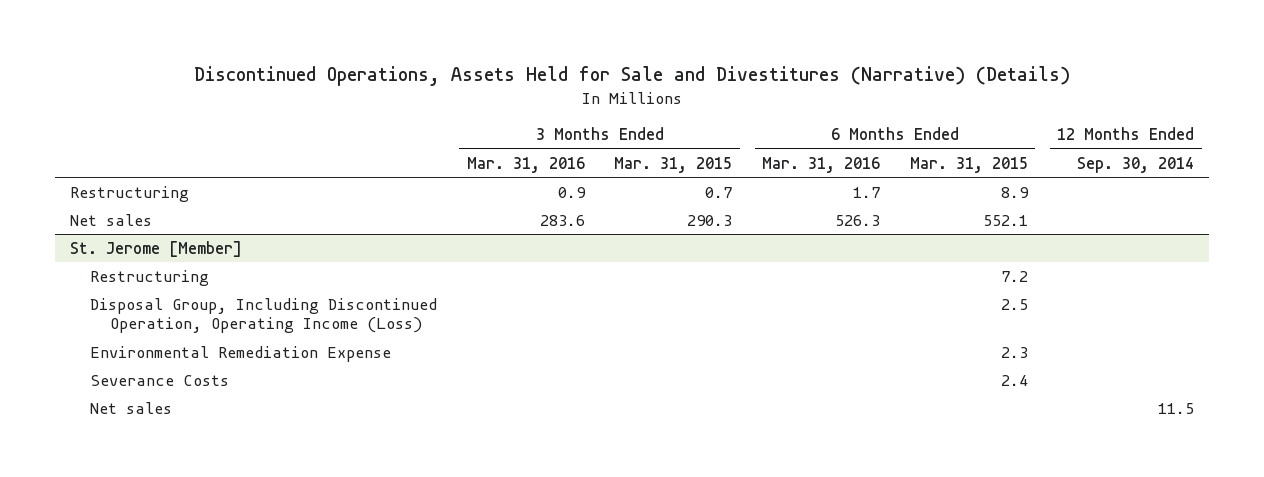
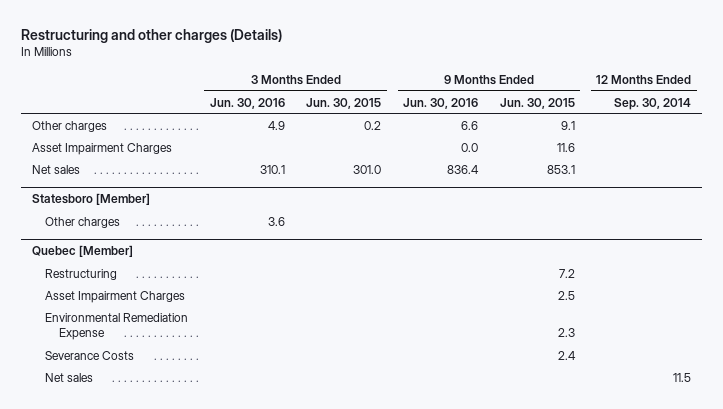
- Discontinued Operations, Assets Held for Sale and Divestitures (Narrative) (Details)
+ Restructuring and other charges (Details)
- | 3 Months Ended Mar. 31, 2016 | 3 Months Ended Mar. 31, 2015 | 6 Months Ended Mar. 31, 2016 | 6 Months Ended Mar. 31, 2015 | 12 Months Ended Sep. 30, 2014
+ | 3 Months Ended Jun. 30, 2016 | 3 Months Ended Jun. 30, 2015 | 9 Months Ended Jun. 30, 2016 | 9 Months Ended Jun. 30, 2015 | 12 Months Ended Sep. 30, 2014
- Restructuring | 0.9 | 0.7 | 1.7 | 8.9 |
+ Other charges | 4.9 | 0.2 | 6.6 | 9.1 |
+ Asset Impairment Charges | | | 0.0 | 11.6 |
- St. Jerome [Member]
+ Statesboro [Member]
+ Other charges | 3.6 | | | |
+ Quebec [Member]
- Disposal Group, Including Discontinued Operation, Operating Income (Loss) | | | | 2.5 |
+ Asset Impairment Charges | | | | 2.5 |

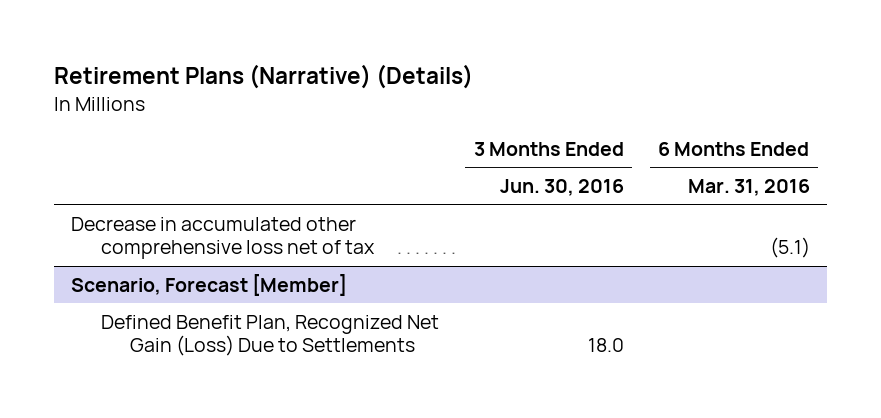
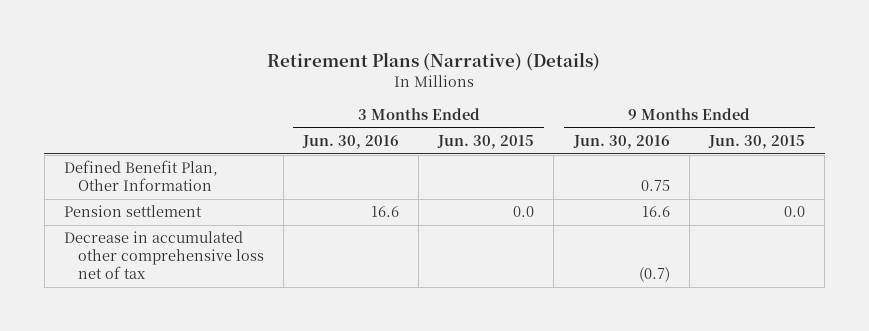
- | 3 Months Ended Jun. 30, 2016 | 6 Months Ended Mar. 31, 2016
+ | 3 Months Ended Jun. 30, 2016 | 3 Months Ended Jun. 30, 2015 | 9 Months Ended Jun. 30, 2016 | 9 Months Ended Jun. 30, 2015
+ Defined Benefit Plan, Other Information | | | 0.75 |
+ Pension settlement | 16.6 | 0.0 | 16.6 | 0.0
- Scenario, Forecast [Member]
- Defined Benefit Plan, Recognized Net Gain (Loss) Due to Settlements | 18.0 |

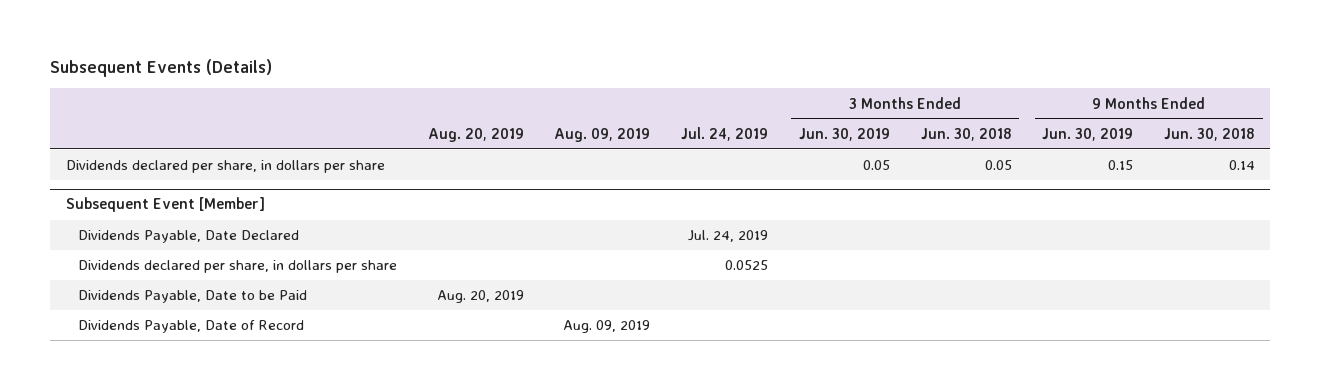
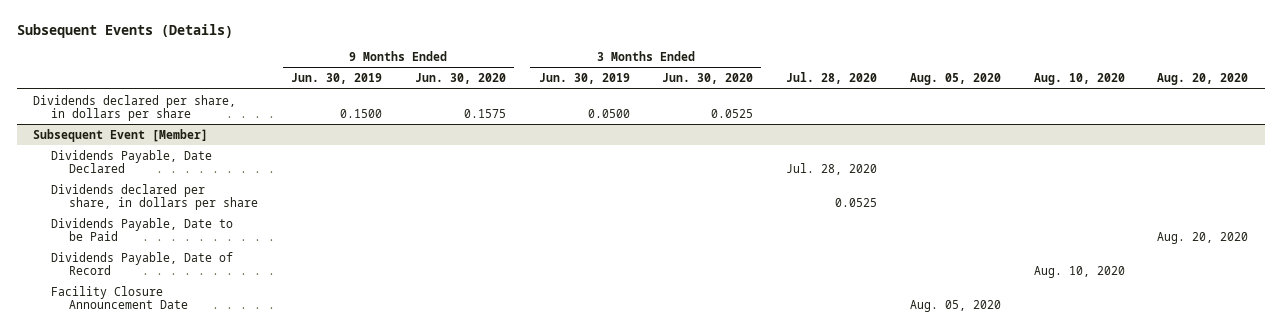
- | Aug. 20, 2019 | Aug. 09, 2019 | Jul. 24, 2019 | 3 Months Ended Jun. 30, 2019 | 3 Months Ended Jun. 30, 2018 | 9 Months Ended Jun. 30, 2019 | 9 Months Ended Jun. 30, 2018
+ | 9 Months Ended Jun. 30, 2019 | 9 Months Ended Jun. 30, 2020 | 3 Months Ended Jun. 30, 2019 | 3 Months Ended Jun. 30, 2020 | Jul. 28, 2020 | Aug. 05, 2020 | Aug. 10, 2020 | Aug. 20, 2020
- Dividends declared per share, in dollars per share | | | | 0.05 | 0.05 | 0.15 | 0.14
+ Dividends declared per share, in dollars per share | 0.1500 | 0.1575 | 0.0500 | 0.0525 | | | |
@ Subsequent Event [Member]
+ Facility Closure Announcement Date | | | | | | Aug. 05, 2020 | |

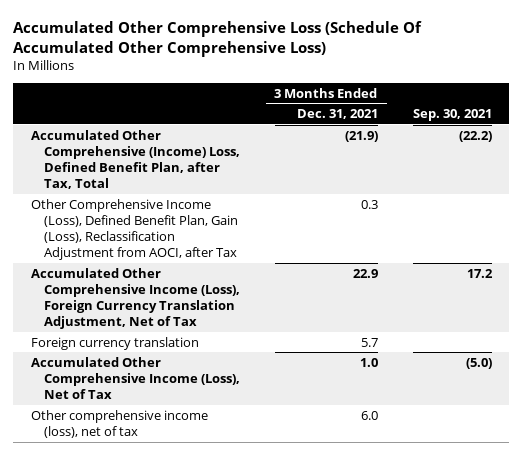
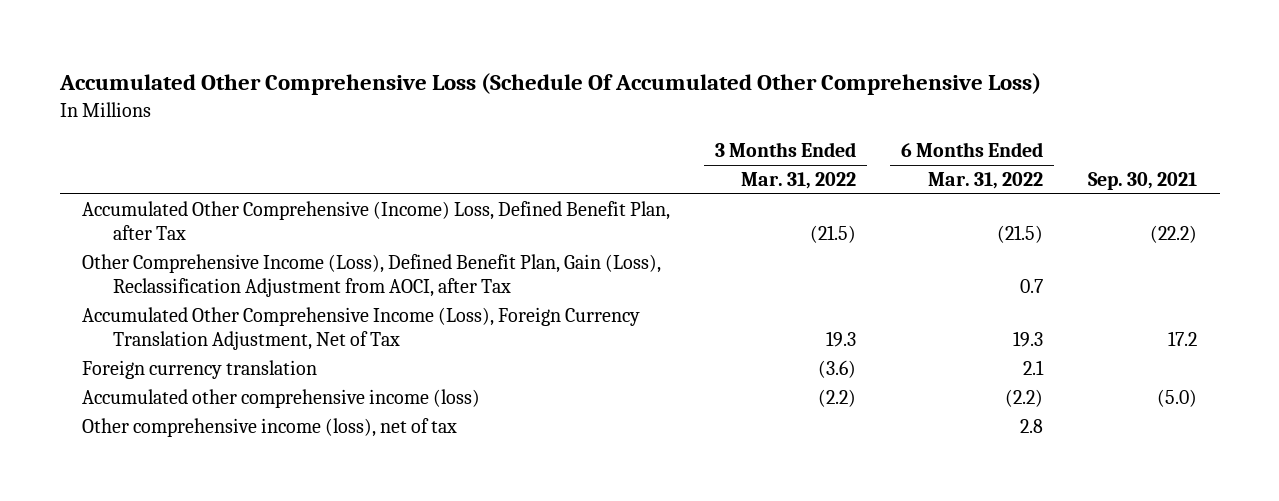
- | 3 Months Ended Dec. 31, 2021 | Sep. 30, 2021
+ | 3 Months Ended Mar. 31, 2022 | 6 Months Ended Mar. 31, 2022 | Sep. 30, 2021
- Accumulated Other Comprehensive (Income) Loss, Defined Benefit Plan, after Tax, Total | (21.9) | (22.2)
+ Accumulated Other Comprehensive (Income) Loss, Defined Benefit Plan, after Tax | (21.5) | (21.5) | (22.2)
- Accumulated Other Comprehensive Income (Loss), Net of Tax | 1.0 | (5.0)
+ Accumulated other comprehensive income (loss) | (2.2) | (2.2) | (5.0)

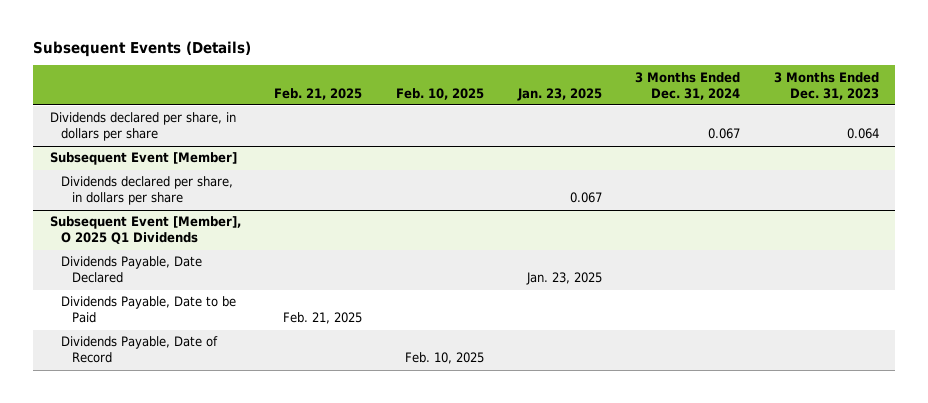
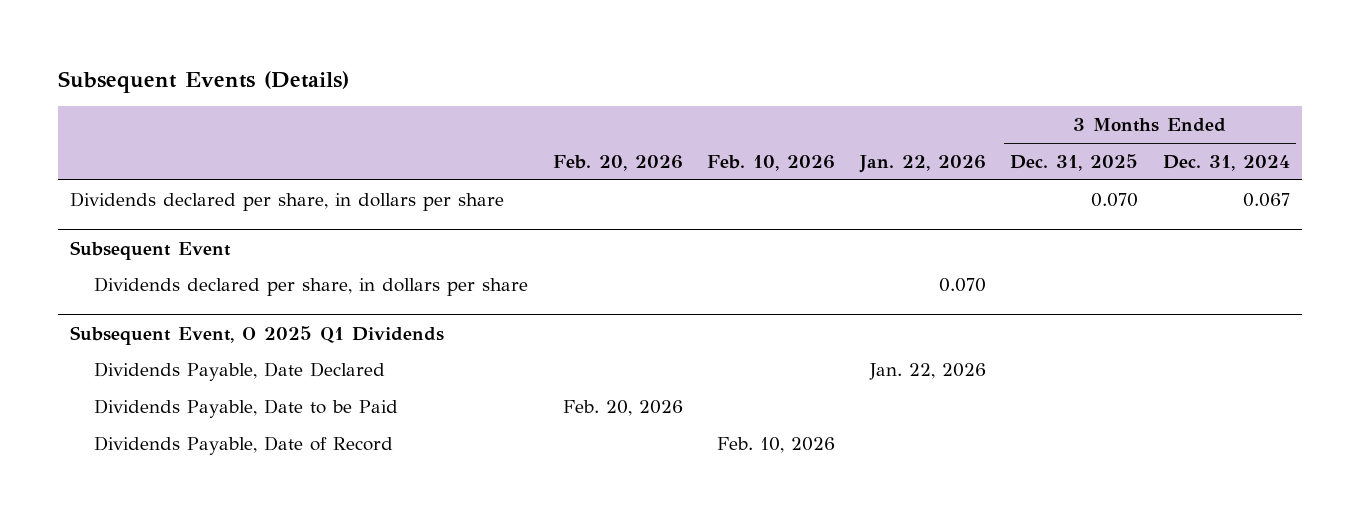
- | Feb. 21, 2025 | Feb. 10, 2025 | Jan. 23, 2025 | 3 Months Ended Dec. 31, 2024 | 3 Months Ended Dec. 31, 2023
+ | Feb. 20, 2026 | Feb. 10, 2026 | Jan. 22, 2026 | 3 Months Ended Dec. 31, 2025 | 3 Months Ended Dec. 31, 2024
- Subsequent Event [Member]
+ Subsequent Event
- Subsequent Event [Member], O 2025 Q1 Dividends
+ Subsequent Event, O 2025 Q1 Dividends

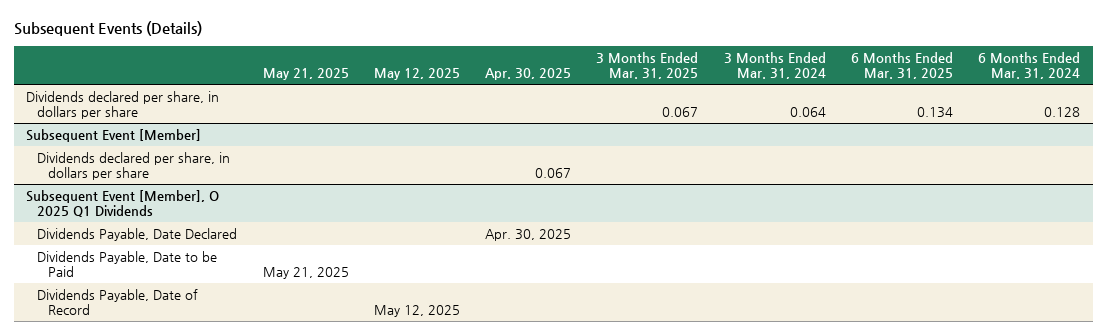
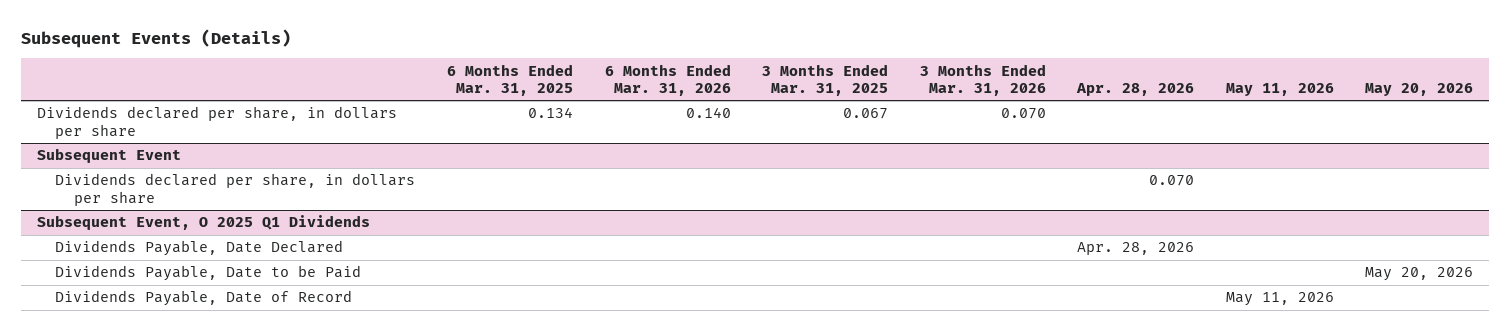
- | May 21, 2025 | May 12, 2025 | Apr. 30, 2025 | 3 Months Ended Mar. 31, 2025 | 3 Months Ended Mar. 31, 2024 | 6 Months Ended Mar. 31, 2025 | 6 Months Ended Mar. 31, 2024
+ | 6 Months Ended Mar. 31, 2025 | 6 Months Ended Mar. 31, 2026 | 3 Months Ended Mar. 31, 2025 | 3 Months Ended Mar. 31, 2026 | Apr. 28, 2026 | May 11, 2026 | May 20, 2026
- Subsequent Event [Member]
+ Subsequent Event
- Subsequent Event [Member], O 2025 Q1 Dividends
+ Subsequent Event, O 2025 Q1 Dividends

